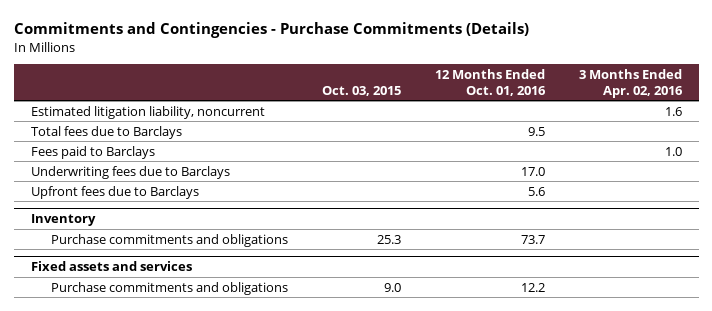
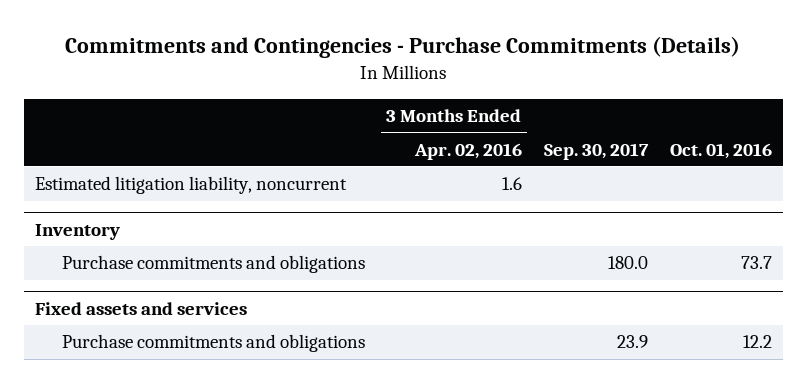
- | Oct. 03, 2015 | 12 Months Ended Oct. 01, 2016 | 3 Months Ended Apr. 02, 2016
+ | 3 Months Ended Apr. 02, 2016 | Sep. 30, 2017 | Oct. 01, 2016
- Total fees due to Barclays | | 9.5 |
- Fees paid to Barclays | | | 1.0
- Underwriting fees due to Barclays | | 17.0 |
- Upfront fees due to Barclays | | 5.6 |

